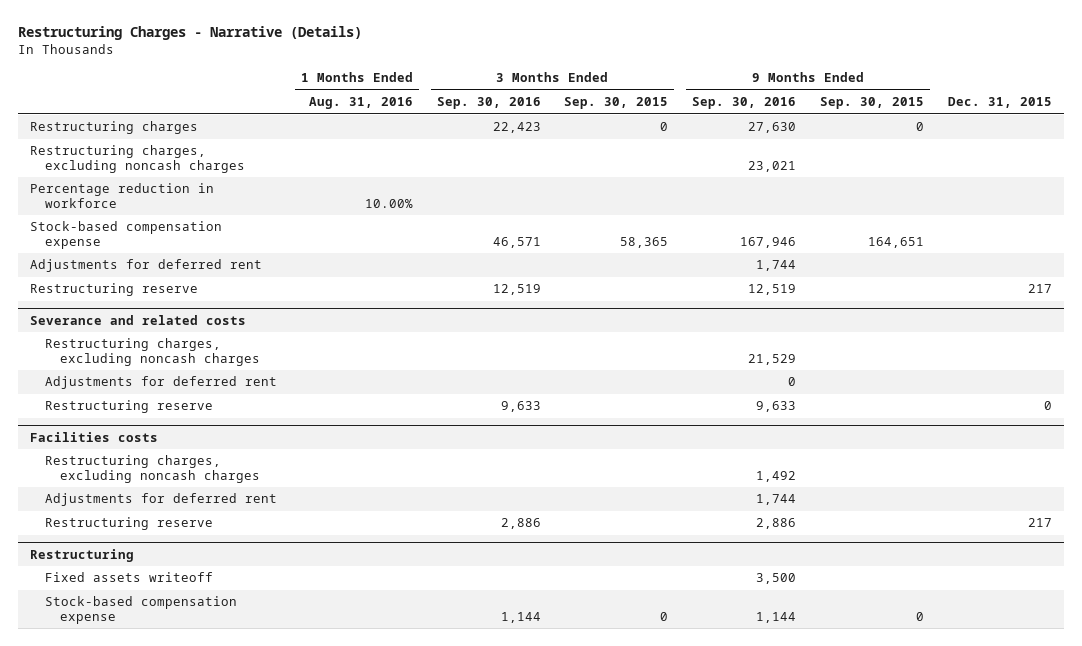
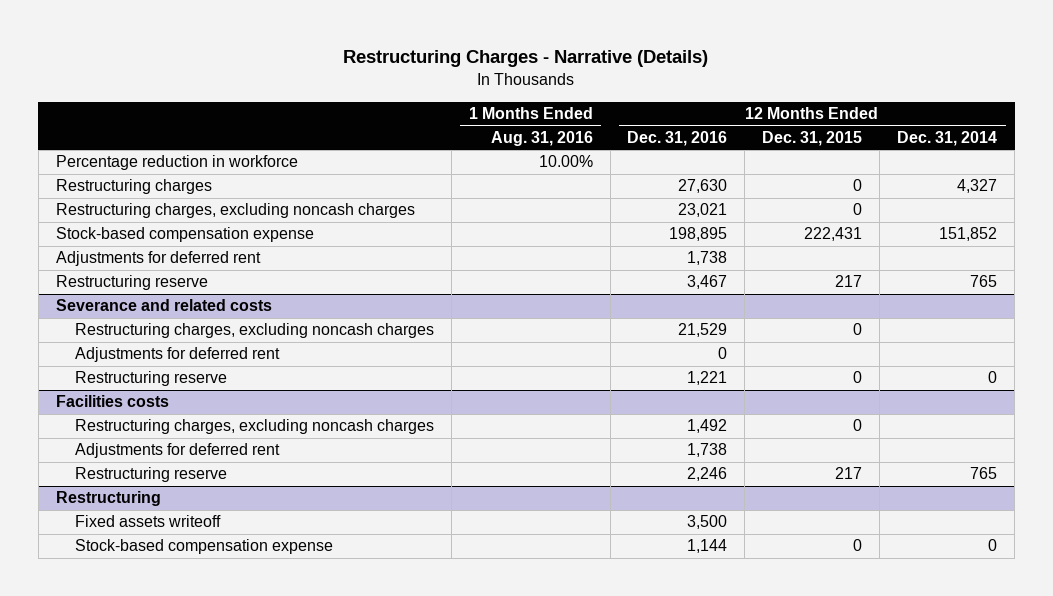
- | 1 Months Ended Aug. 31, 2016 | 3 Months Ended Sep. 30, 2016 | 3 Months Ended Sep. 30, 2015 | 9 Months Ended Sep. 30, 2016 | 9 Months Ended Sep. 30, 2015 | Dec. 31, 2015
+ | 1 Months Ended Aug. 31, 2016 | 12 Months Ended Dec. 31, 2016 | 12 Months Ended Dec. 31, 2015 | 12 Months Ended Dec. 31, 2014
moved up: Percentage reduction in workforce | 10.00% | | |

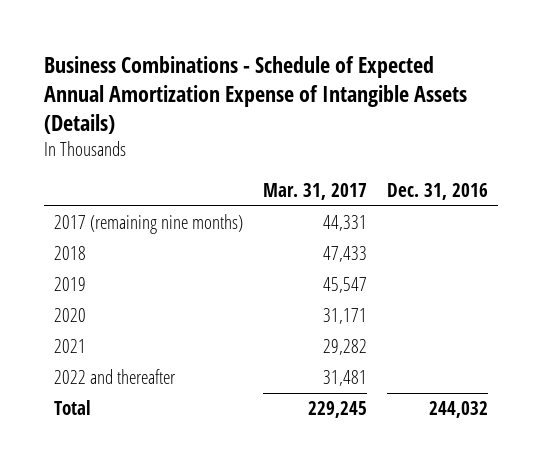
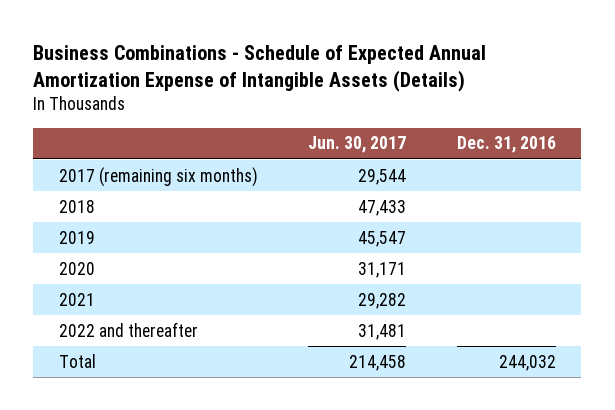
- | Mar. 31, 2017 | Dec. 31, 2016
+ | Jun. 30, 2017 | Dec. 31, 2016
- 2017 (remaining nine months) | 44,331 |
+ 2017 (remaining six months) | 29,544 |

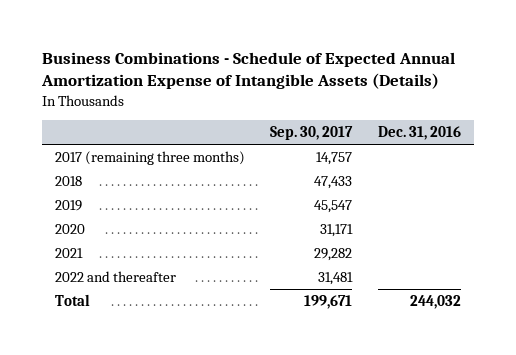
- | Jun. 30, 2017 | Dec. 31, 2016
+ | Sep. 30, 2017 | Dec. 31, 2016
- 2017 (remaining six months) | 29,544 |
+ 2017 (remaining three months) | 14,757 |

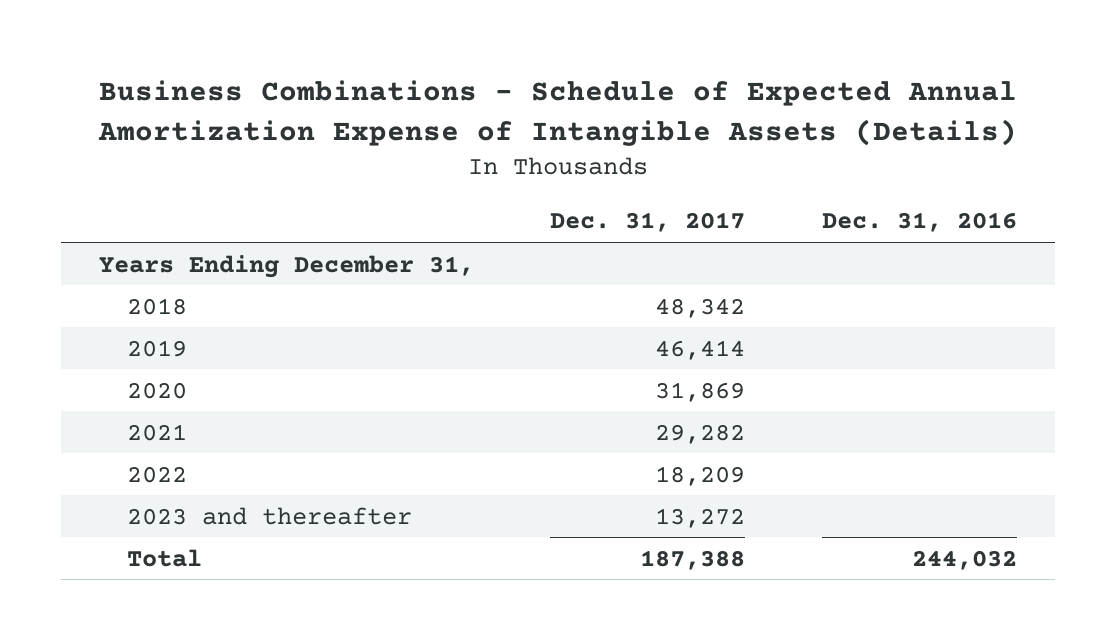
- | Sep. 30, 2017 | Dec. 31, 2016
+ | Dec. 31, 2017 | Dec. 31, 2016
- 2017 (remaining three months) | 14,757 |
+ Years Ending December 31,
- 2022 and thereafter | 31,481 |
+ 2022 | 18,209 |
+ 2023 and thereafter | 13,272 |

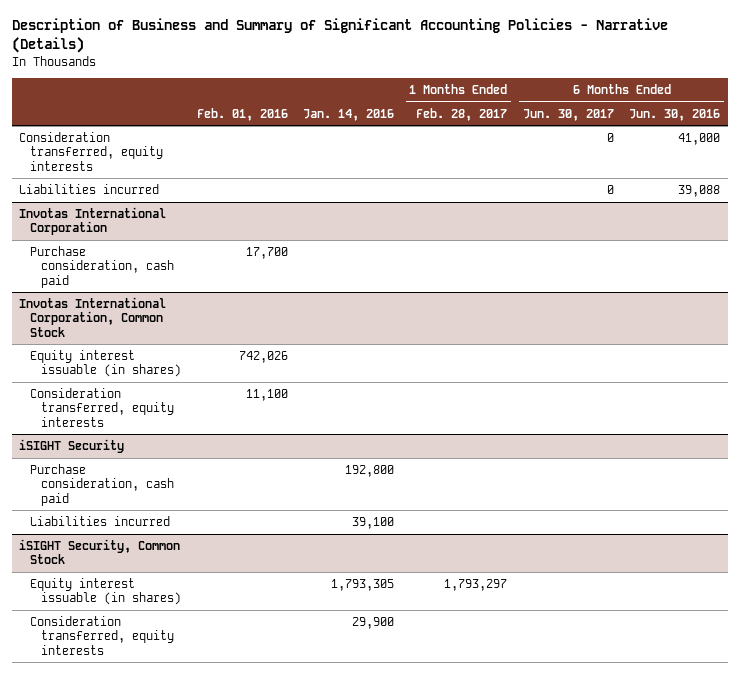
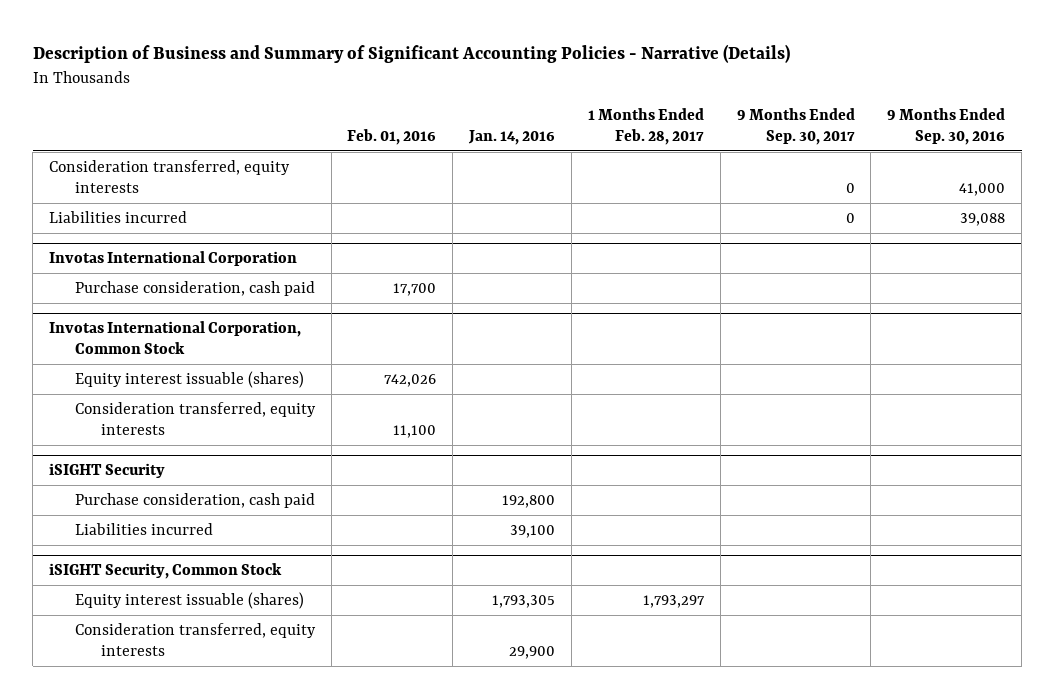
- | Feb. 01, 2016 | Jan. 14, 2016 | 1 Months Ended Feb. 28, 2017 | 6 Months Ended Jun. 30, 2017 | 6 Months Ended Jun. 30, 2016
+ | Feb. 01, 2016 | Jan. 14, 2016 | 1 Months Ended Feb. 28, 2017 | 9 Months Ended Sep. 30, 2017 | 9 Months Ended Sep. 30, 2016
@ Invotas International Corporation, Common Stock
- Equity interest issuable (in shares) | 742,026 | | | |
+ Equity interest issuable (shares) | 742,026 | | | |
@ iSIGHT Security, Common Stock
- Equity interest issuable (in shares) | | 1,793,305 | 1,793,297 | |
+ Equity interest issuable (shares) | | 1,793,305 | 1,793,297 | |

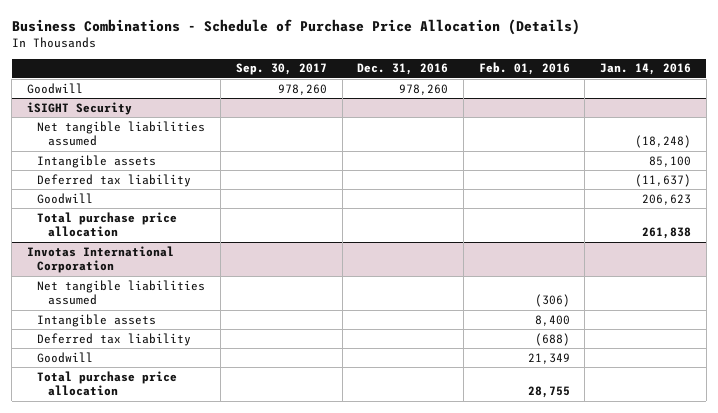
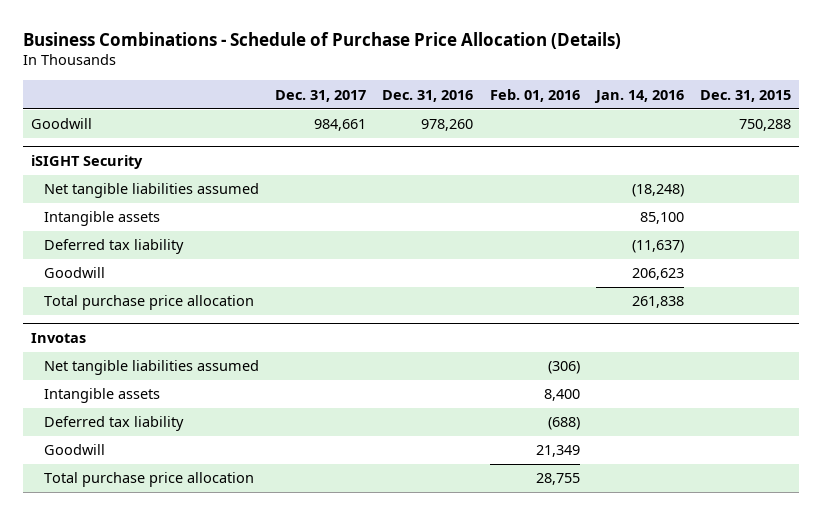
- | Sep. 30, 2017 | Dec. 31, 2016 | Feb. 01, 2016 | Jan. 14, 2016
+ | Dec. 31, 2017 | Dec. 31, 2016 | Feb. 01, 2016 | Jan. 14, 2016 | Dec. 31, 2015
- Invotas International Corporation
+ Invotas

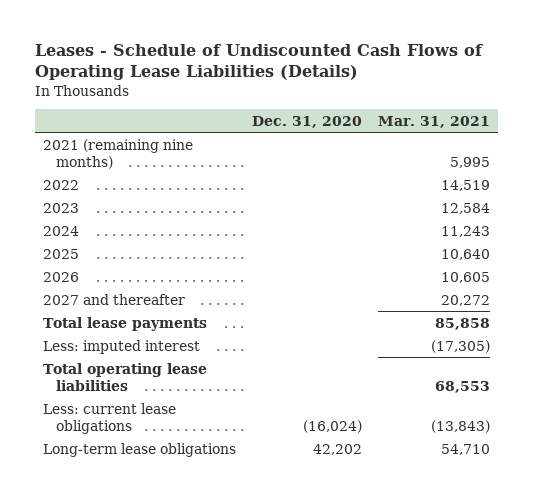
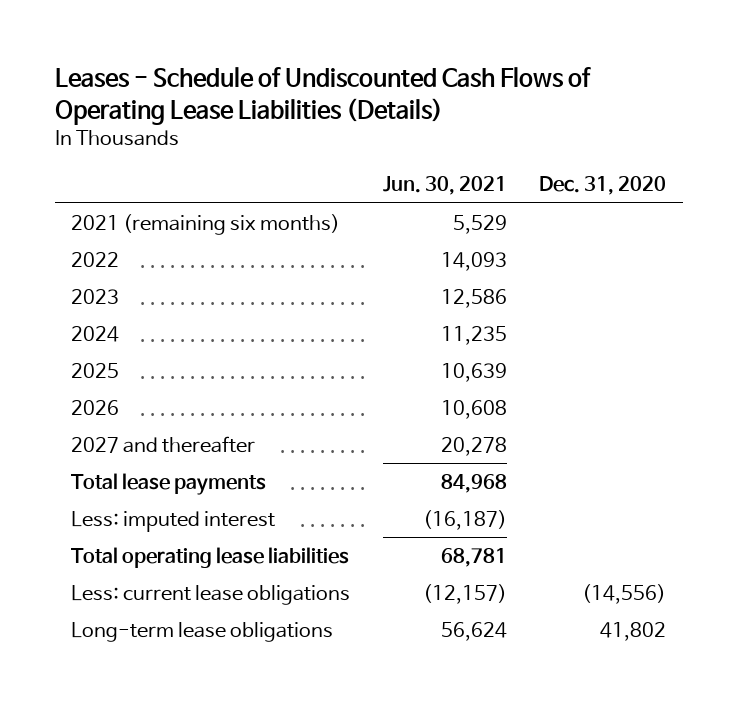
- | Dec. 31, 2020 | Mar. 31, 2021
+ | Jun. 30, 2021 | Dec. 31, 2020
- 2021 (remaining nine months) | | 5,995
+ 2021 (remaining six months) | 5,529 |
- Less: current lease obligations | (16,024) | (13,843)
- Long-term lease obligations | 42,202 | 54,710
+ Less: current lease obligations | (12,157) | (14,556)
+ Long-term lease obligations | 56,624 | 41,802

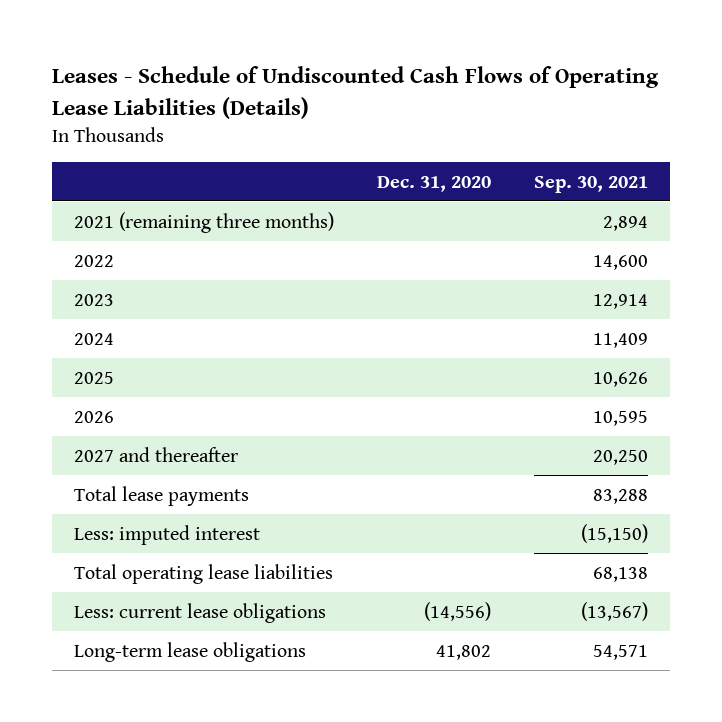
- | Jun. 30, 2021 | Dec. 31, 2020
+ | Dec. 31, 2020 | Sep. 30, 2021
- 2021 (remaining six months) | 5,529 |
+ 2021 (remaining three months) | | 2,894

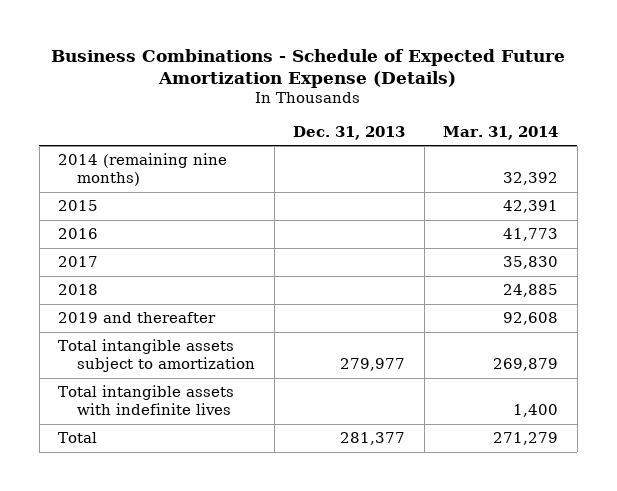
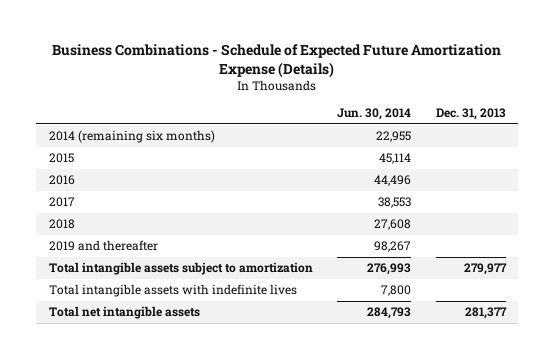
- | Dec. 31, 2013 | Mar. 31, 2014
+ | Jun. 30, 2014 | Dec. 31, 2013
- 2014 (remaining nine months) | | 32,392
+ 2014 (remaining six months) | 22,955 |
- Total | 281,377 | 271,279
+ Total net intangible assets | 284,793 | 281,377

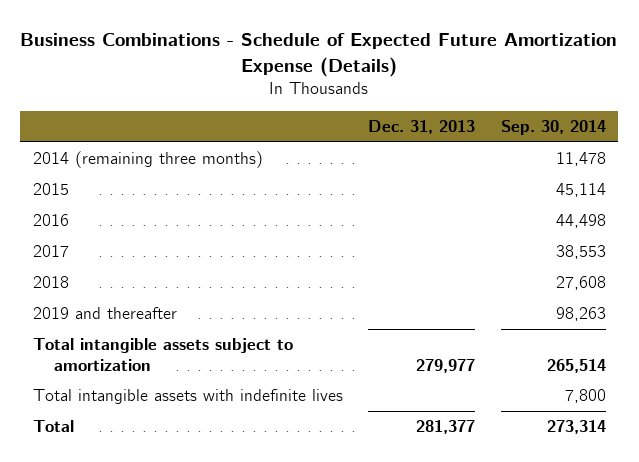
- | Jun. 30, 2014 | Dec. 31, 2013
+ | Dec. 31, 2013 | Sep. 30, 2014
- 2014 (remaining six months) | 22,955 |
+ 2014 (remaining three months) | | 11,478
- Total net intangible assets | 284,793 | 281,377
+ Total | 281,377 | 273,314

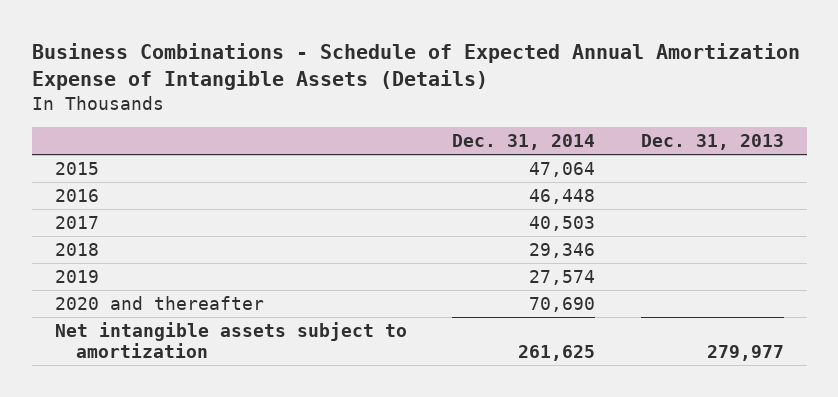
- Business Combinations - Schedule of Expected Future Amortization Expense (Details)
+ Business Combinations - Schedule of Expected Annual Amortization Expense of Intangible Assets (Details)
- | Dec. 31, 2013 | Sep. 30, 2014
+ | Dec. 31, 2014 | Dec. 31, 2013
- 2014 (remaining three months) | | 11,478
- 2019 and thereafter | | 98,263
- Total intangible assets subject to amortization | 279,977 | 265,514
- Total intangible assets with indefinite lives | | 7,800
- Total | 281,377 | 273,314
+ 2019 | 27,574 |
+ 2020 and thereafter | 70,690 |
+ Net intangible assets subject to amortization | 261,625 | 279,977

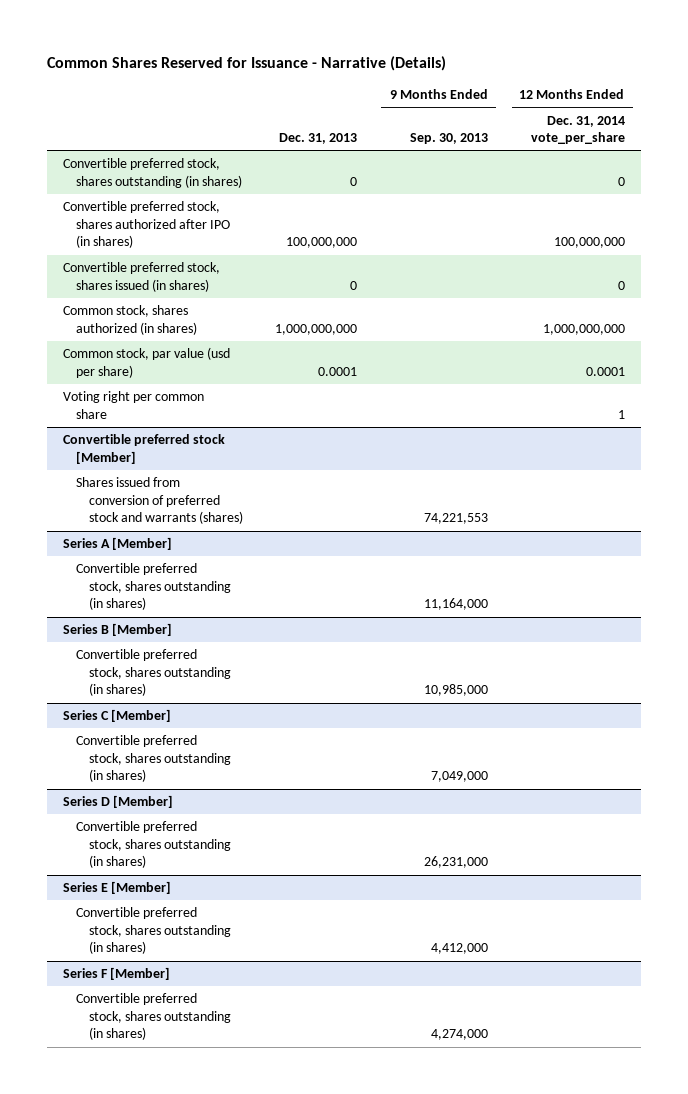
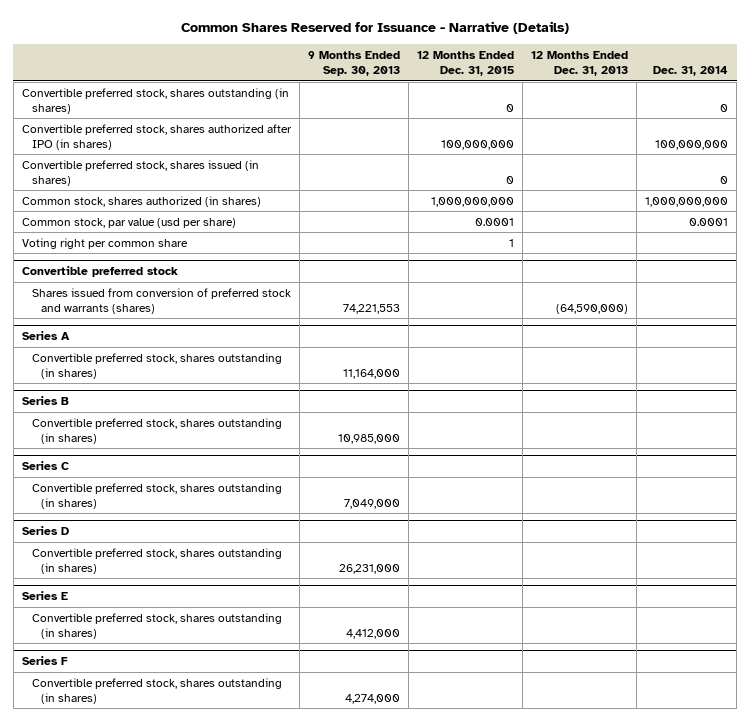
- | Dec. 31, 2013 | 9 Months Ended Sep. 30, 2013 | 12 Months Ended Dec. 31, 2014 vote_per_share
+ | 9 Months Ended Sep. 30, 2013 | 12 Months Ended Dec. 31, 2015 | 12 Months Ended Dec. 31, 2013 | Dec. 31, 2014
- Convertible preferred stock [Member]
+ Convertible preferred stock
- Series A [Member]
+ Series A
- Series B [Member]
+ Series B
- Series C [Member]
+ Series C
- Series D [Member]
+ Series D
- Series E [Member]
+ Series E
- Series F [Member]
+ Series F

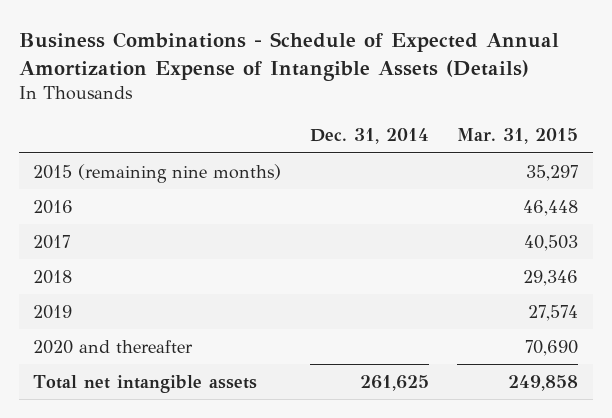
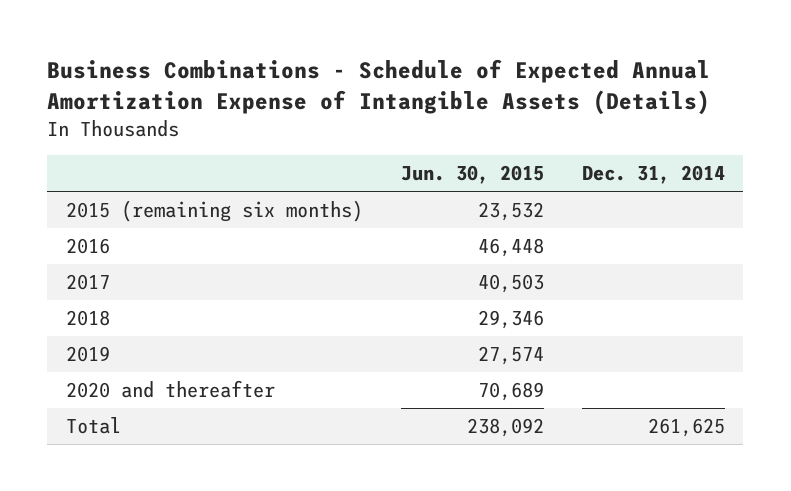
- | Dec. 31, 2014 | Mar. 31, 2015
+ | Jun. 30, 2015 | Dec. 31, 2014
- 2015 (remaining nine months) | | 35,297
+ 2015 (remaining six months) | 23,532 |
- Total net intangible assets | 261,625 | 249,858
+ Total | 238,092 | 261,625

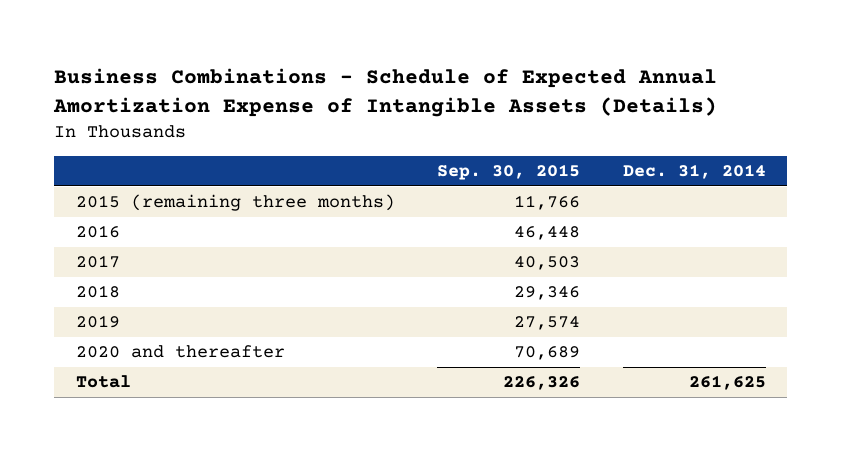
- | Jun. 30, 2015 | Dec. 31, 2014
+ | Sep. 30, 2015 | Dec. 31, 2014
- 2015 (remaining six months) | 23,532 |
+ 2015 (remaining three months) | 11,766 |

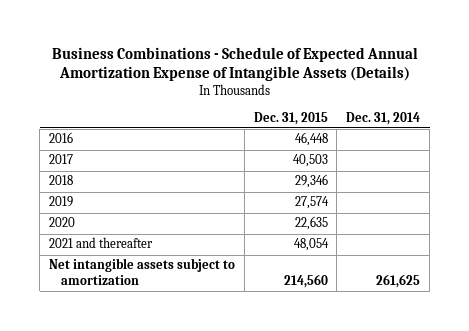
- | Sep. 30, 2015 | Dec. 31, 2014
+ | Dec. 31, 2015 | Dec. 31, 2014
- 2015 (remaining three months) | 11,766 |
- 2020 and thereafter | 70,689 |
- Total | 226,326 | 261,625
+ 2020 | 22,635 |
+ 2021 and thereafter | 48,054 |
+ Net intangible assets subject to amortization | 214,560 | 261,625

